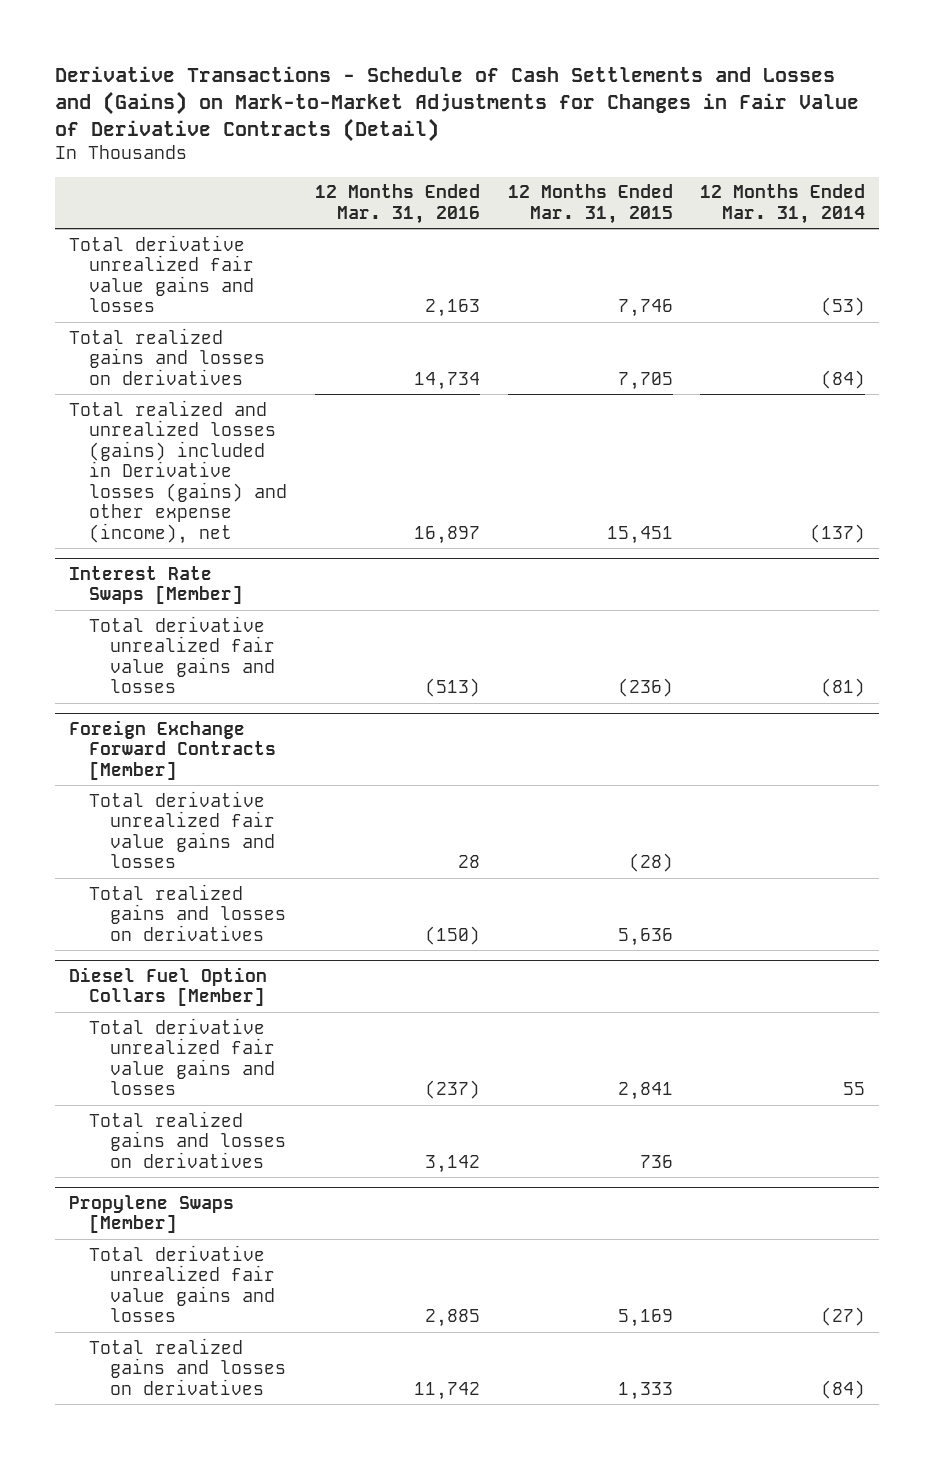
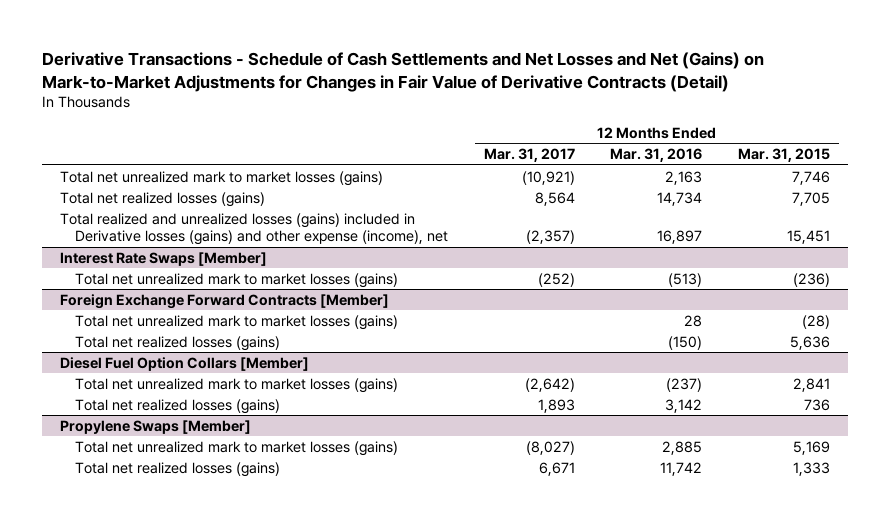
- Derivative Transactions - Schedule of Cash Settlements and Losses and (Gains) on Mark-to-Market Adjustments for Changes in Fair Value of Derivative Contracts (Detail)
+ Derivative Transactions - Schedule of Cash Settlements and Net Losses and Net (Gains) on Mark-to-Market Adjustments for Changes in Fair Value of Derivative Contracts (Detail)
- | 12 Months Ended Mar. 31, 2016 | 12 Months Ended Mar. 31, 2015 | 12 Months Ended Mar. 31, 2014
+ | 12 Months Ended Mar. 31, 2017 | 12 Months Ended Mar. 31, 2016 | 12 Months Ended Mar. 31, 2015
- Total derivative unrealized fair value gains and losses | 2,163 | 7,746 | (53)
- Total realized gains and losses on derivatives | 14,734 | 7,705 | (84)
+ Total net unrealized mark to market losses (gains) | (10,921) | 2,163 | 7,746
+ Total net realized losses (gains) | 8,564 | 14,734 | 7,705
@ Interest Rate Swaps [Member]
- Total derivative unrealized fair value gains and losses | (513) | (236) | (81)
+ Total net unrealized mark to market losses (gains) | (252) | (513) | (236)
@ Foreign Exchange Forward Contracts [Member]
- Total derivative unrealized fair value gains and losses | 28 | (28) |
- Total realized gains and losses on derivatives | (150) | 5,636 |
+ Total net unrealized mark to market losses (gains) | | 28 | (28)
+ Total net realized losses (gains) | | (150) | 5,636
@ Diesel Fuel Option Collars [Member]
- Total derivative unrealized fair value gains and losses | (237) | 2,841 | 55
- Total realized gains and losses on derivatives | 3,142 | 736 |
+ Total net unrealized mark to market losses (gains) | (2,642) | (237) | 2,841
+ Total net realized losses (gains) | 1,893 | 3,142 | 736
@ Propylene Swaps [Member]
- Total derivative unrealized fair value gains and losses | 2,885 | 5,169 | (27)
- Total realized gains and losses on derivatives | 11,742 | 1,333 | (84)
+ Total net unrealized mark to market losses (gains) | (8,027) | 2,885 | 5,169
+ Total net realized losses (gains) | 6,671 | 11,742 | 1,333

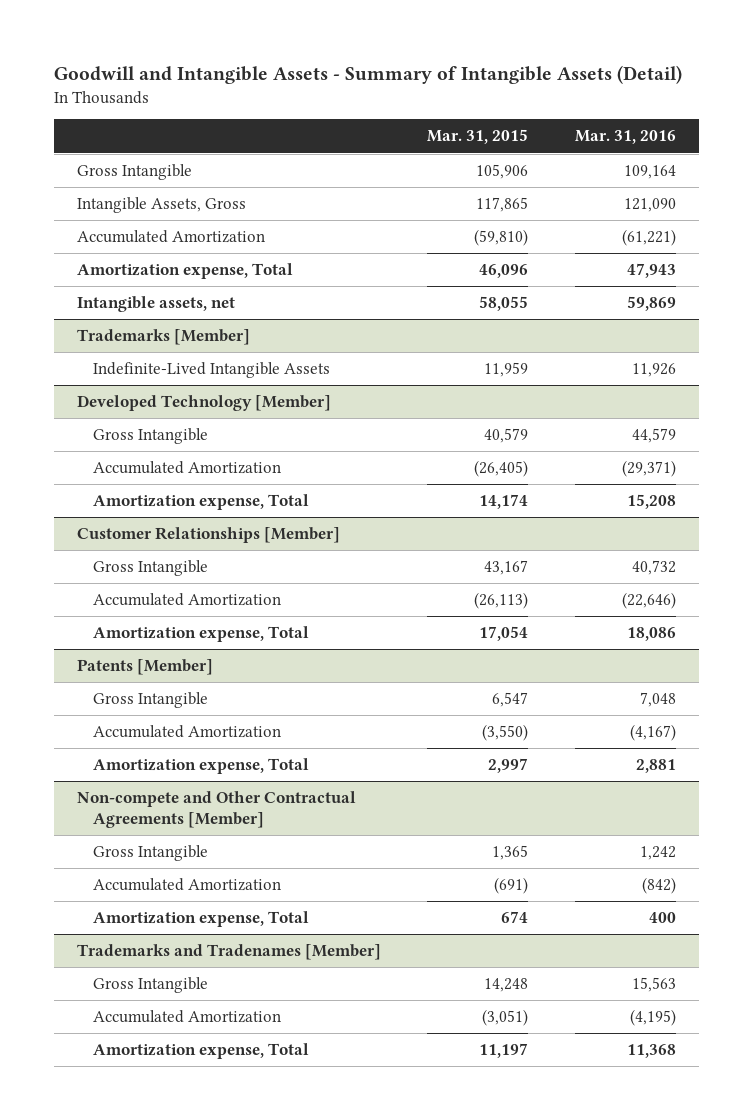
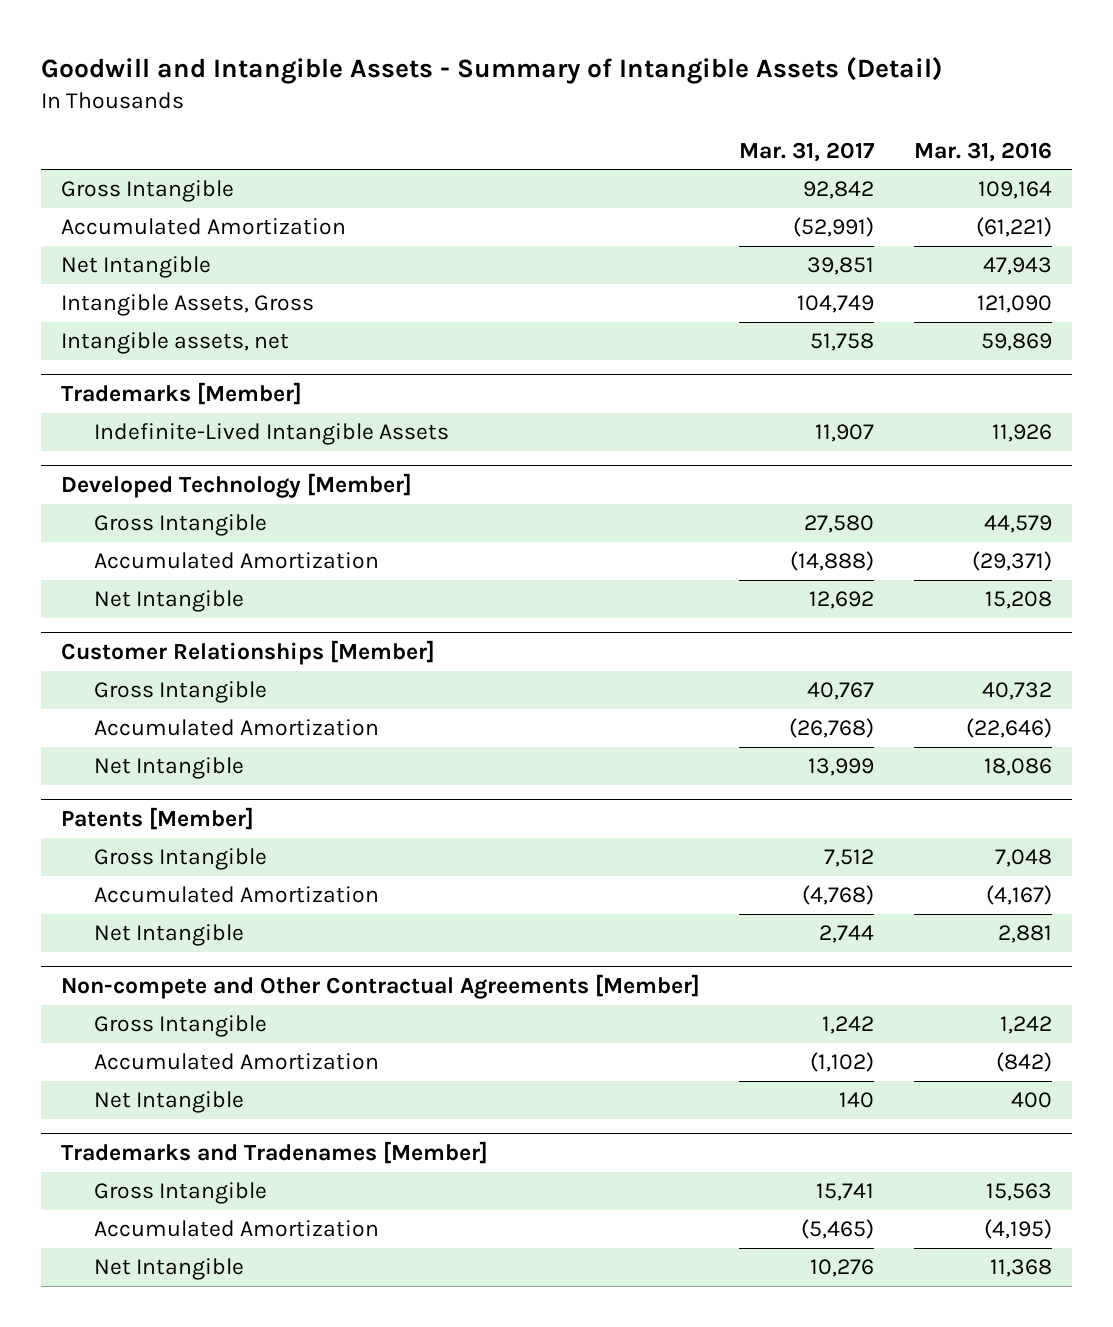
- | Mar. 31, 2015 | Mar. 31, 2016
+ | Mar. 31, 2017 | Mar. 31, 2016
- Amortization expense, Total | 46,096 | 47,943
+ Net Intangible | 39,851 | 47,943
moved down: Intangible Assets, Gross | 104,749 | 121,090
@ Developed Technology [Member]
- Amortization expense, Total | 14,174 | 15,208
+ Net Intangible | 12,692 | 15,208
@ Customer Relationships [Member]
- Amortization expense, Total | 17,054 | 18,086
+ Net Intangible | 13,999 | 18,086
@ Patents [Member]
- Amortization expense, Total | 2,997 | 2,881
+ Net Intangible | 2,744 | 2,881
@ Non-compete and Other Contractual Agreements [Member]
- Amortization expense, Total | 674 | 400
+ Net Intangible | 140 | 400
@ Trademarks and Tradenames [Member]
- Amortization expense, Total | 11,197 | 11,368
+ Net Intangible | 10,276 | 11,368

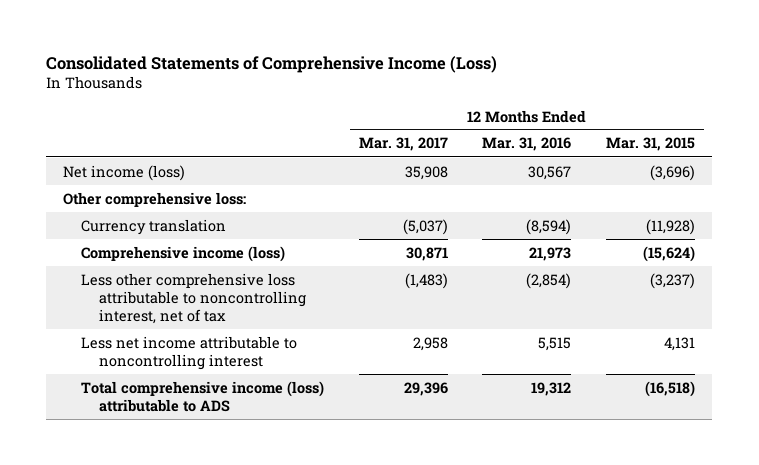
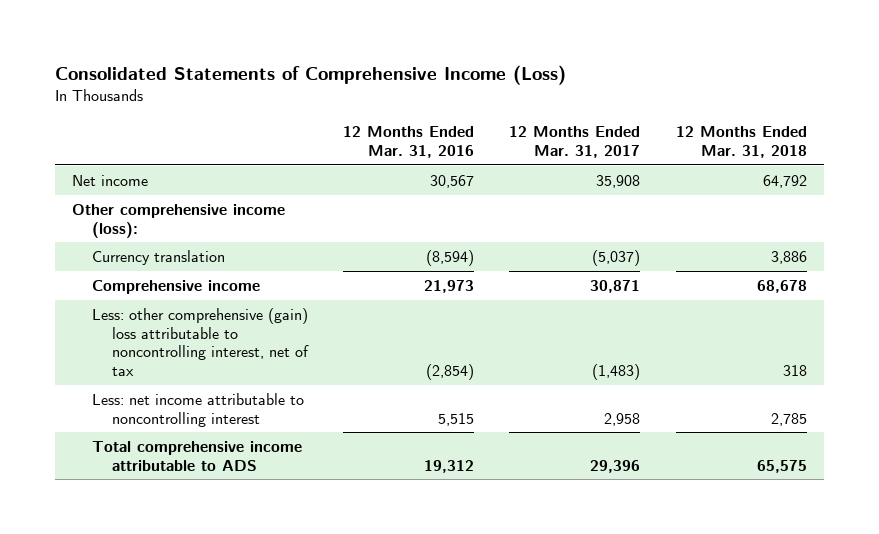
- | 12 Months Ended Mar. 31, 2017 | 12 Months Ended Mar. 31, 2016 | 12 Months Ended Mar. 31, 2015
+ | 12 Months Ended Mar. 31, 2016 | 12 Months Ended Mar. 31, 2017 | 12 Months Ended Mar. 31, 2018
- Net income (loss) | 35,908 | 30,567 | (3,696)
- Other comprehensive loss:
+ Net income | 30,567 | 35,908 | 64,792
+ Other comprehensive income (loss):
- Comprehensive income (loss) | 30,871 | 21,973 | (15,624)
- Less other comprehensive loss attributable to noncontrolling interest, net of tax | (1,483) | (2,854) | (3,237)
- Less net income attributable to noncontrolling interest | 2,958 | 5,515 | 4,131
- Total comprehensive income (loss) attributable to ADS | 29,396 | 19,312 | (16,518)
+ Comprehensive income | 21,973 | 30,871 | 68,678
+ Less: other comprehensive (gain) loss attributable to noncontrolling interest, net of tax | (2,854) | (1,483) | 318
+ Less: net income attributable to noncontrolling interest | 5,515 | 2,958 | 2,785
+ Total comprehensive income attributable to ADS | 19,312 | 29,396 | 65,575

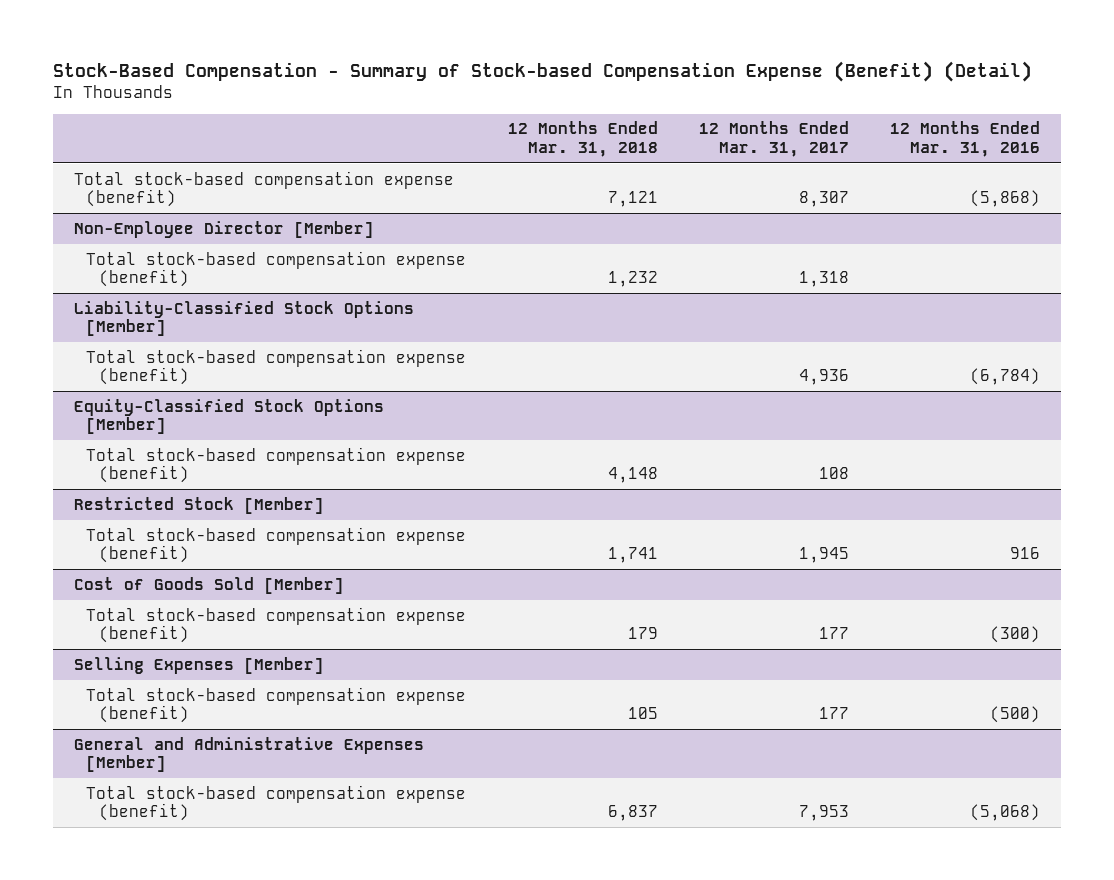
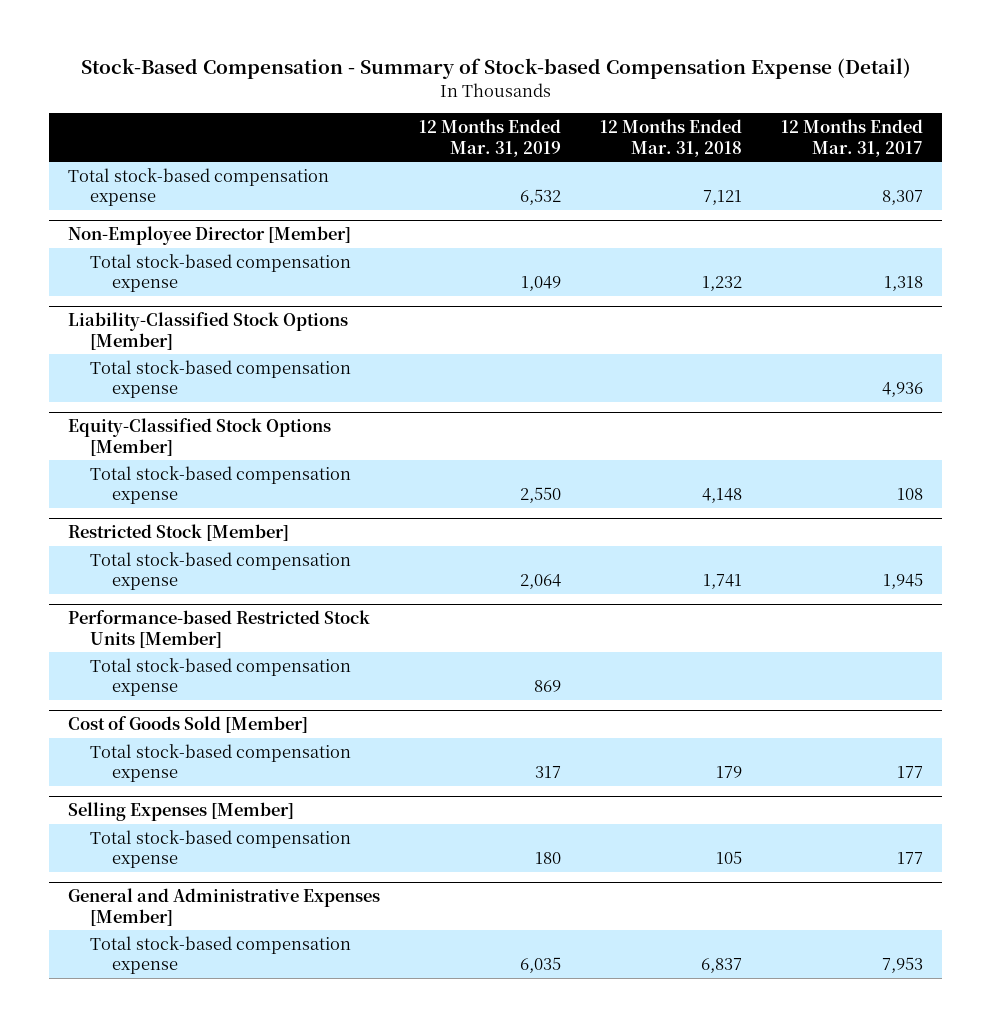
- Stock-Based Compensation - Summary of Stock-based Compensation Expense (Benefit) (Detail)
+ Stock-Based Compensation - Summary of Stock-based Compensation Expense (Detail)
- | 12 Months Ended Mar. 31, 2018 | 12 Months Ended Mar. 31, 2017 | 12 Months Ended Mar. 31, 2016
+ | 12 Months Ended Mar. 31, 2019 | 12 Months Ended Mar. 31, 2018 | 12 Months Ended Mar. 31, 2017
- Total stock-based compensation expense (benefit) | 7,121 | 8,307 | (5,868)
+ Total stock-based compensation expense | 6,532 | 7,121 | 8,307
@ Non-Employee Director [Member]
- Total stock-based compensation expense (benefit) | 1,232 | 1,318 |
+ Total stock-based compensation expense | 1,049 | 1,232 | 1,318
@ Liability-Classified Stock Options [Member]
- Total stock-based compensation expense (benefit) | | 4,936 | (6,784)
+ Total stock-based compensation expense | | | 4,936
@ Equity-Classified Stock Options [Member]
- Total stock-based compensation expense (benefit) | 4,148 | 108 |
+ Total stock-based compensation expense | 2,550 | 4,148 | 108
@ Restricted Stock [Member]
- Total stock-based compensation expense (benefit) | 1,741 | 1,945 | 916
+ Total stock-based compensation expense | 2,064 | 1,741 | 1,945
+ Performance-based Restricted Stock Units [Member]
+ Total stock-based compensation expense | 869 | |
@ Cost of Goods Sold [Member]
- Total stock-based compensation expense (benefit) | 179 | 177 | (300)
+ Total stock-based compensation expense | 317 | 179 | 177
@ Selling Expenses [Member]
- Total stock-based compensation expense (benefit) | 105 | 177 | (500)
+ Total stock-based compensation expense | 180 | 105 | 177
@ General and Administrative Expenses [Member]
- Total stock-based compensation expense (benefit) | 6,837 | 7,953 | (5,068)
+ Total stock-based compensation expense | 6,035 | 6,837 | 7,953

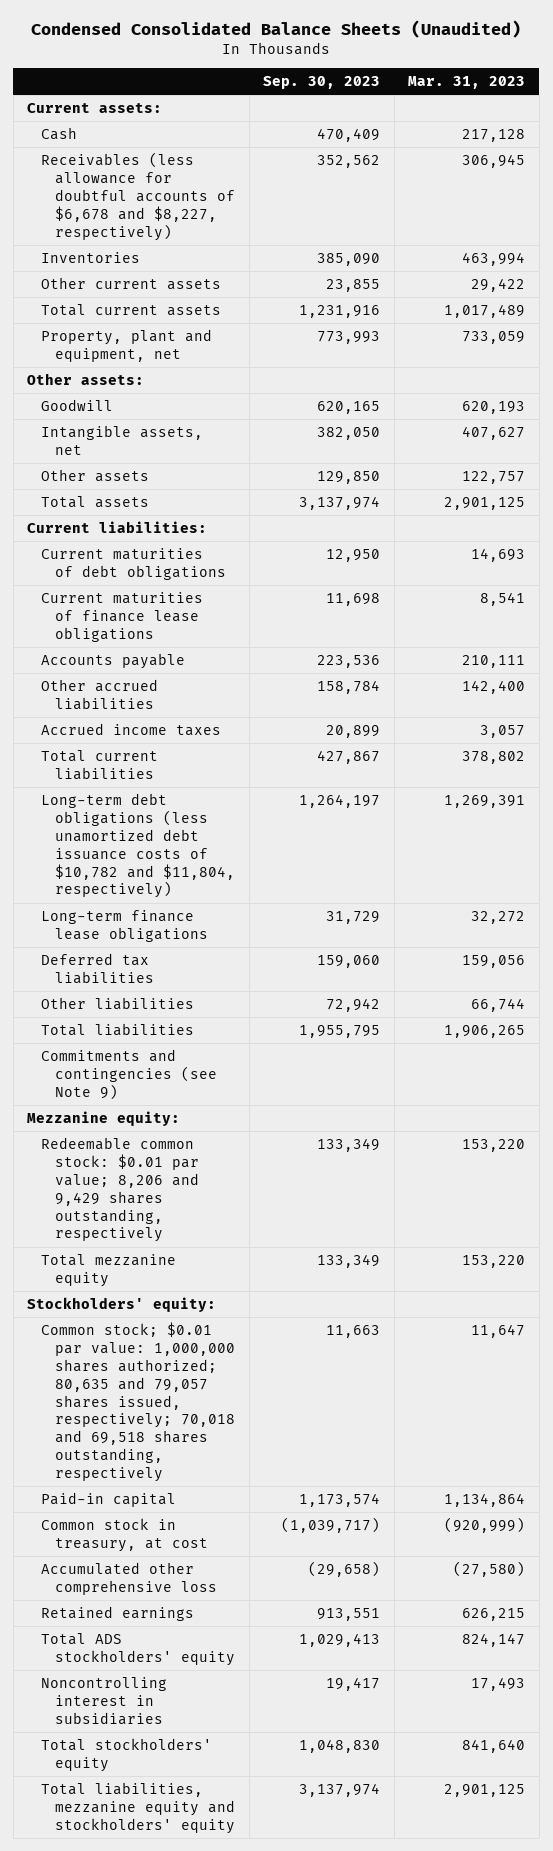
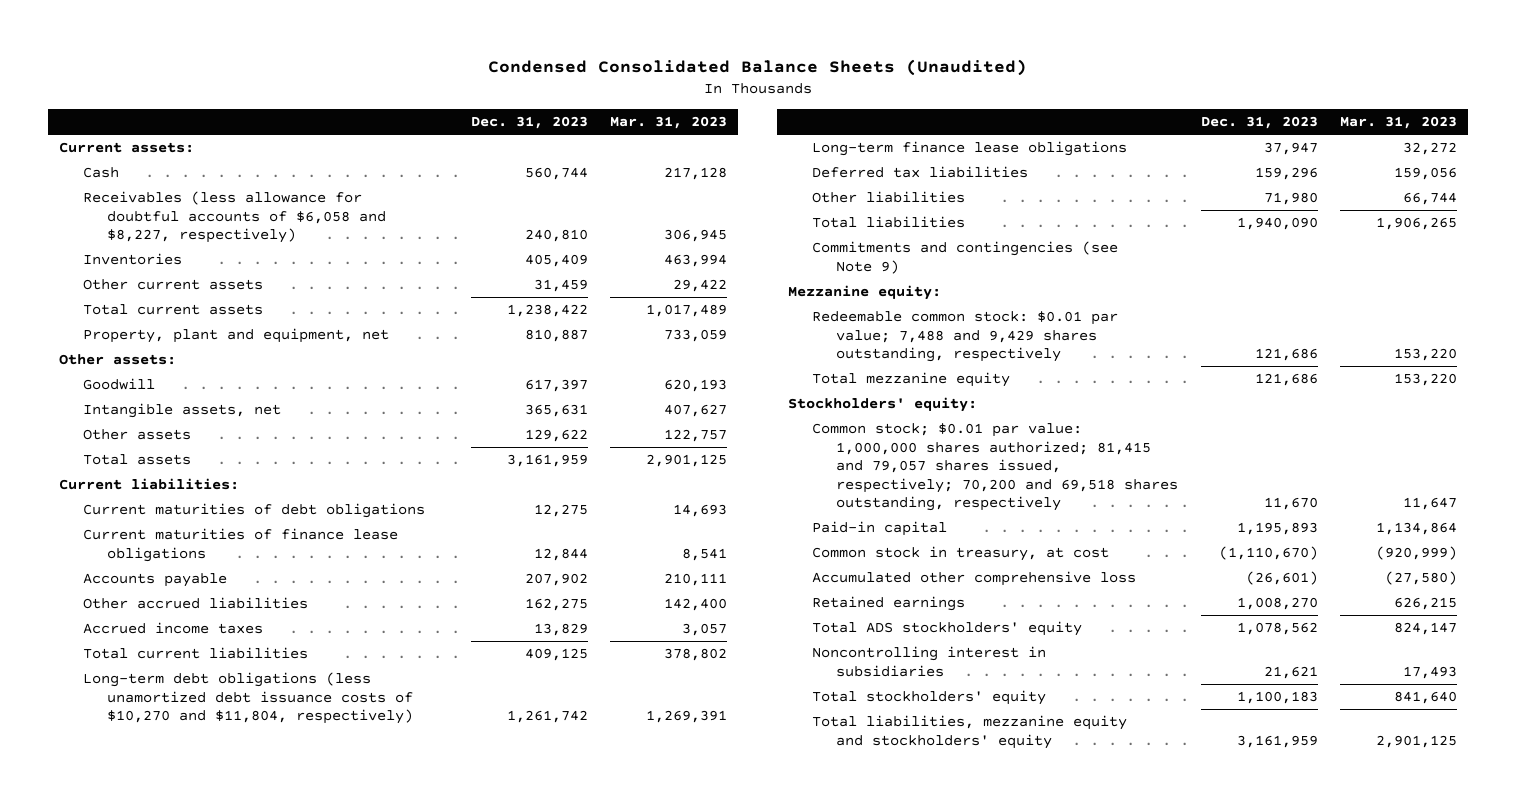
- | Sep. 30, 2023 | Mar. 31, 2023
+ | Dec. 31, 2023 | Mar. 31, 2023
- Receivables (less allowance for doubtful accounts of $6,678 and $8,227, respectively) | 352,562 | 306,945
+ Receivables (less allowance for doubtful accounts of $6,058 and $8,227, respectively) | 240,810 | 306,945
- Long-term debt obligations (less unamortized debt issuance costs of $10,782 and $11,804, respectively) | 1,264,197 | 1,269,391
+ Long-term debt obligations (less unamortized debt issuance costs of $10,270 and $11,804, respectively) | 1,261,742 | 1,269,391
- Redeemable common stock: $0.01 par value; 8,206 and 9,429 shares outstanding, respectively | 133,349 | 153,220
+ Redeemable common stock: $0.01 par value; 7,488 and 9,429 shares outstanding, respectively | 121,686 | 153,220
- Common stock; $0.01 par value: 1,000,000 shares authorized; 80,635 and 79,057 shares issued, respectively; 70,018 and 69,518 shares outstanding, respectively | 11,663 | 11,647
+ Common stock; $0.01 par value: 1,000,000 shares authorized; 81,415 and 79,057 shares issued, respectively; 70,200 and 69,518 shares outstanding, respectively | 11,670 | 11,647

